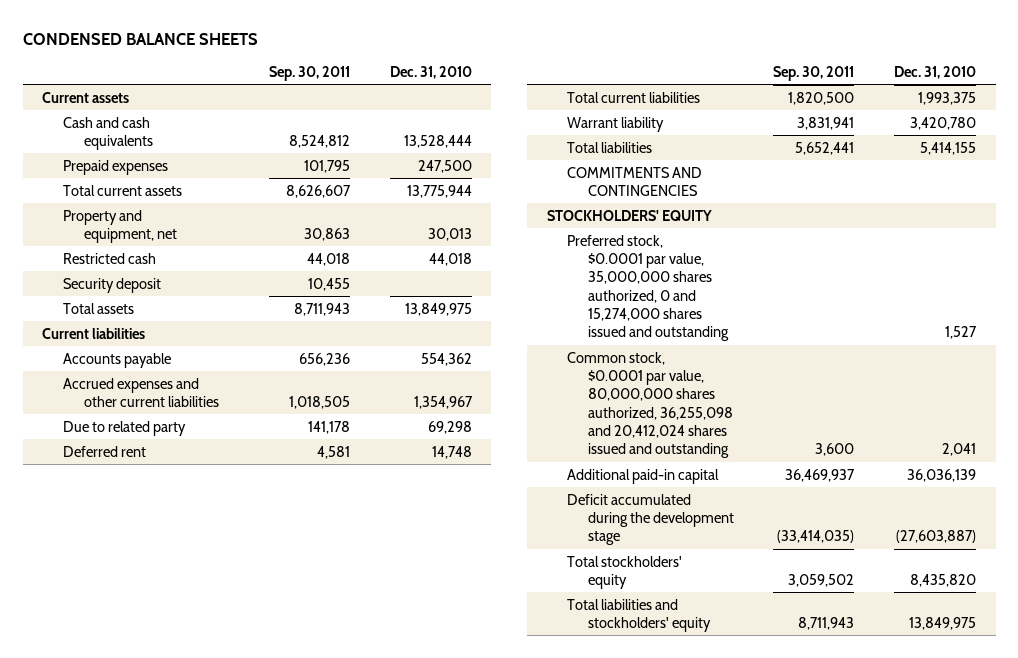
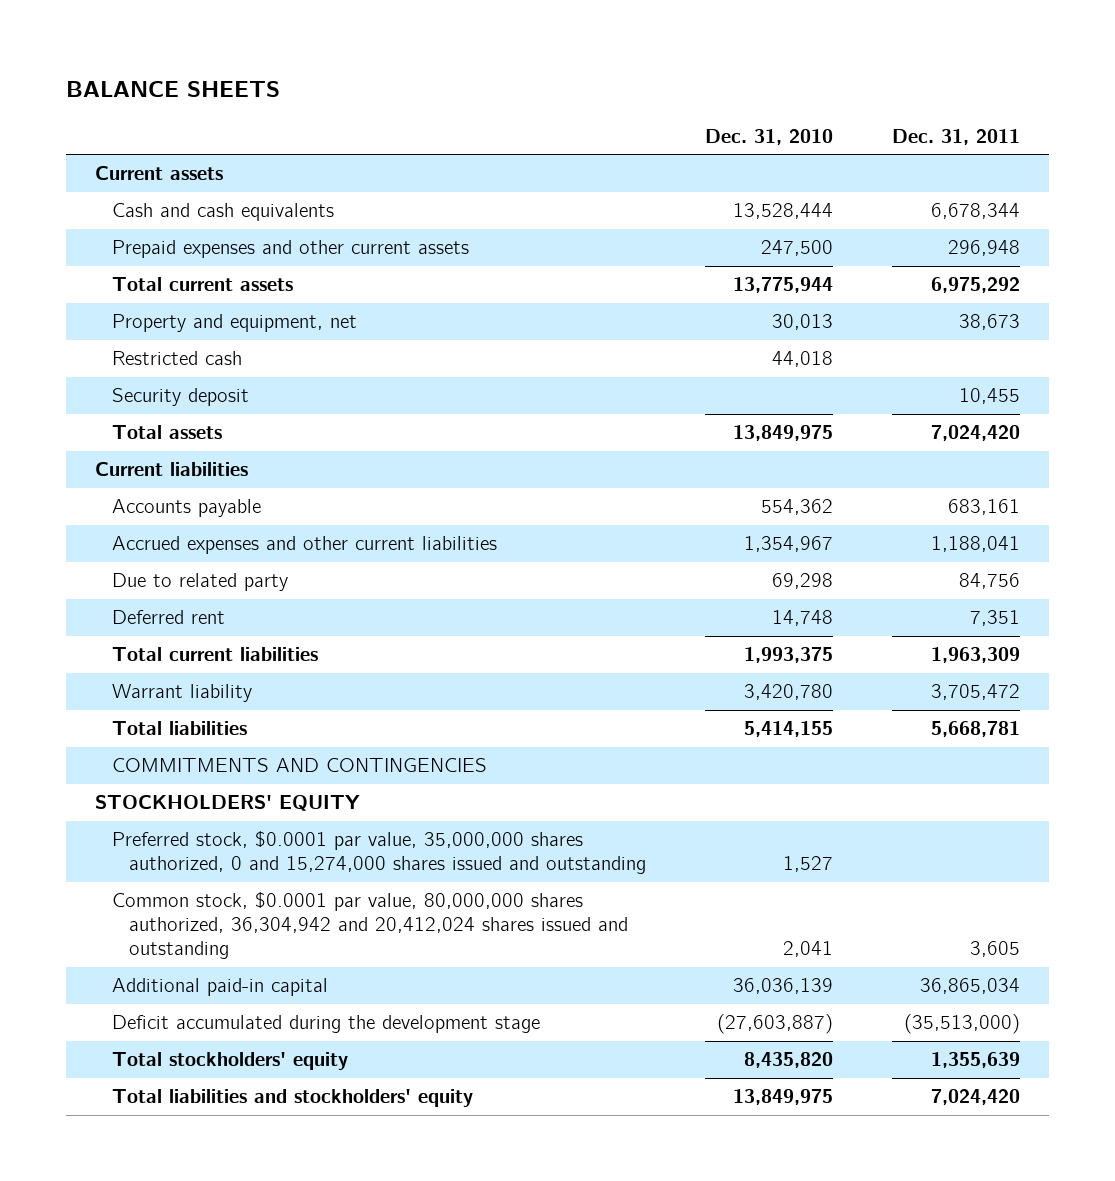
- CONDENSED BALANCE SHEETS
+ BALANCE SHEETS
- | Sep. 30, 2011 | Dec. 31, 2010
+ | Dec. 31, 2010 | Dec. 31, 2011
- Prepaid expenses | 101,795 | 247,500
+ Prepaid expenses and other current assets | 247,500 | 296,948
- Common stock, $0.0001 par value, 80,000,000 shares authorized, 36,255,098 and 20,412,024 shares issued and outstanding | 3,600 | 2,041
+ Common stock, $0.0001 par value, 80,000,000 shares authorized, 36,304,942 and 20,412,024 shares issued and outstanding | 2,041 | 3,605

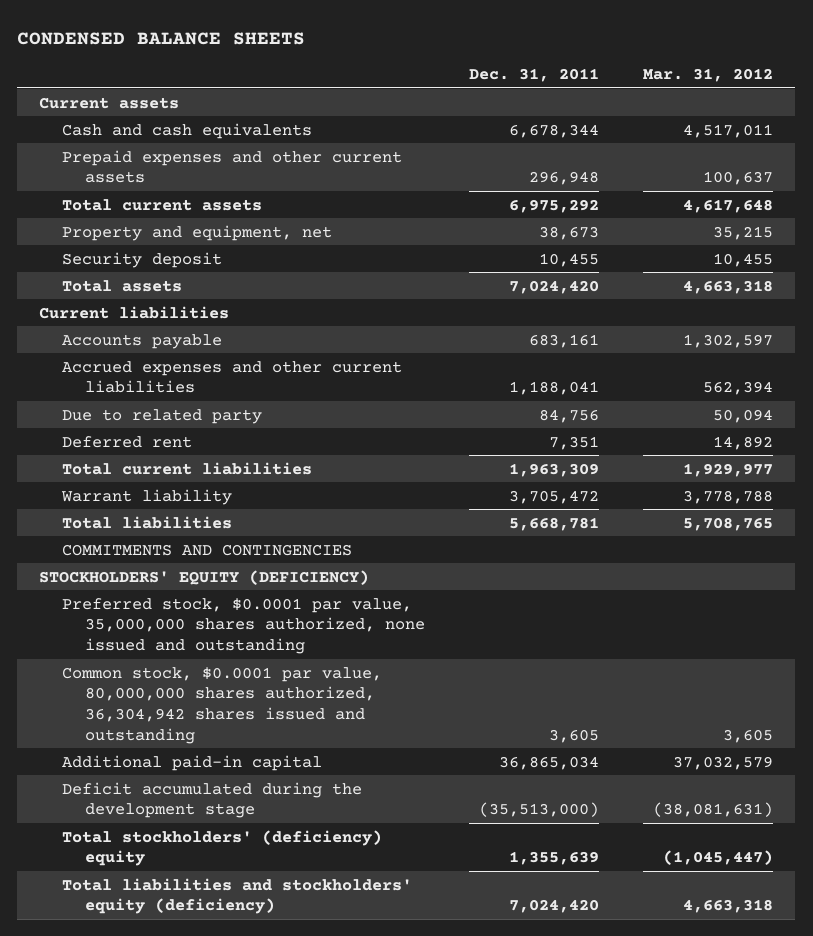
- BALANCE SHEETS
+ CONDENSED BALANCE SHEETS
- | Dec. 31, 2010 | Dec. 31, 2011
+ | Dec. 31, 2011 | Mar. 31, 2012
- Restricted cash | 44,018 |
- STOCKHOLDERS' EQUITY
- Preferred stock, $0.0001 par value, 35,000,000 shares authorized, 0 and 15,274,000 shares issued and outstanding | 1,527 |
- Common stock, $0.0001 par value, 80,000,000 shares authorized, 36,304,942 and 20,412,024 shares issued and outstanding | 2,041 | 3,605
+ STOCKHOLDERS' EQUITY (DEFICIENCY)
+ Preferred stock, $0.0001 par value, 35,000,000 shares authorized, none issued and outstanding
+ Common stock, $0.0001 par value, 80,000,000 shares authorized, 36,304,942 shares issued and outstanding | 3,605 | 3,605
- Total stockholders' equity | 8,435,820 | 1,355,639
- Total liabilities and stockholders' equity | 13,849,975 | 7,024,420
+ Total stockholders' (deficiency) equity | 1,355,639 | (1,045,447)
+ Total liabilities and stockholders' equity (deficiency) | 7,024,420 | 4,663,318

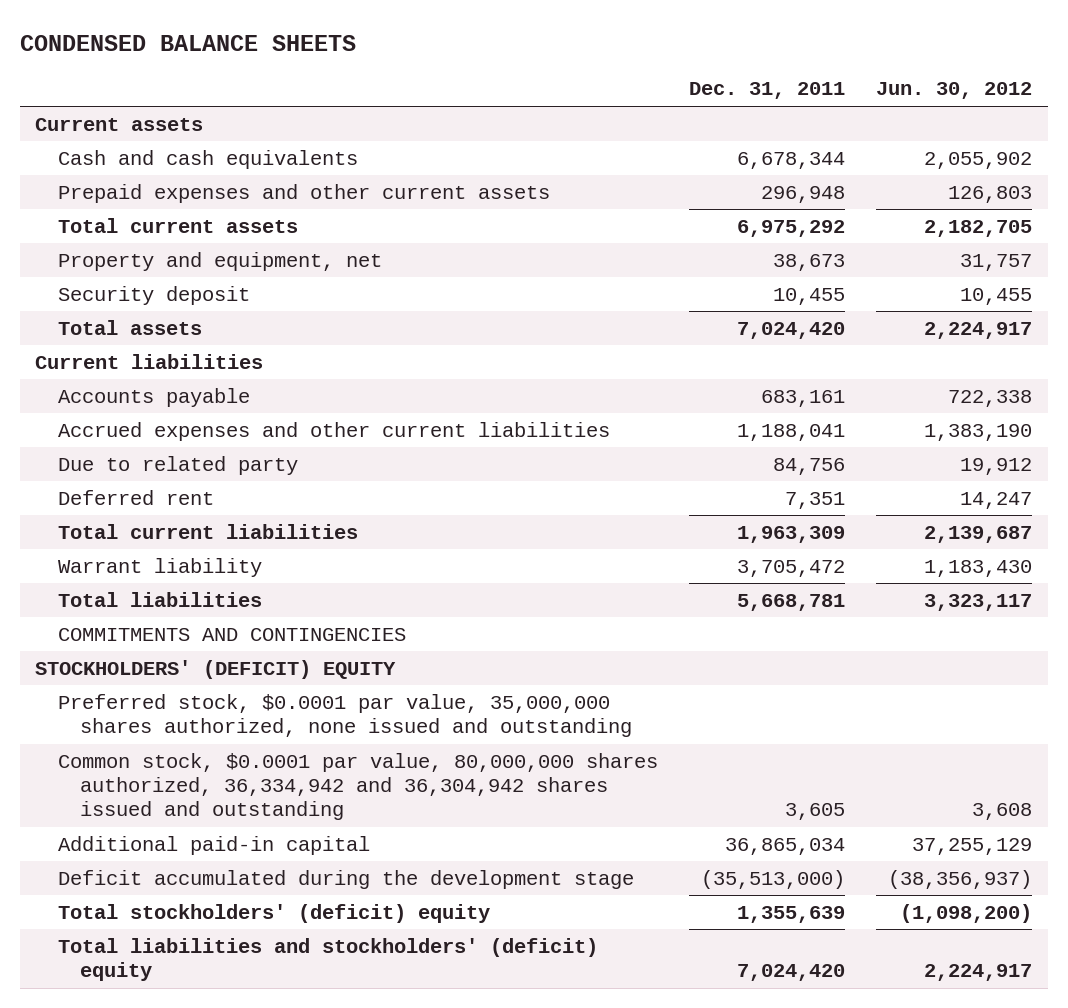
- | Dec. 31, 2011 | Mar. 31, 2012
+ | Dec. 31, 2011 | Jun. 30, 2012
- STOCKHOLDERS' EQUITY (DEFICIENCY)
+ STOCKHOLDERS' (DEFICIT) EQUITY
- Common stock, $0.0001 par value, 80,000,000 shares authorized, 36,304,942 shares issued and outstanding | 3,605 | 3,605
+ Common stock, $0.0001 par value, 80,000,000 shares authorized, 36,334,942 and 36,304,942 shares issued and outstanding | 3,605 | 3,608
- Total stockholders' (deficiency) equity | 1,355,639 | (1,045,447)
- Total liabilities and stockholders' equity (deficiency) | 7,024,420 | 4,663,318
+ Total stockholders' (deficit) equity | 1,355,639 | (1,098,200)
+ Total liabilities and stockholders' (deficit) equity | 7,024,420 | 2,224,917

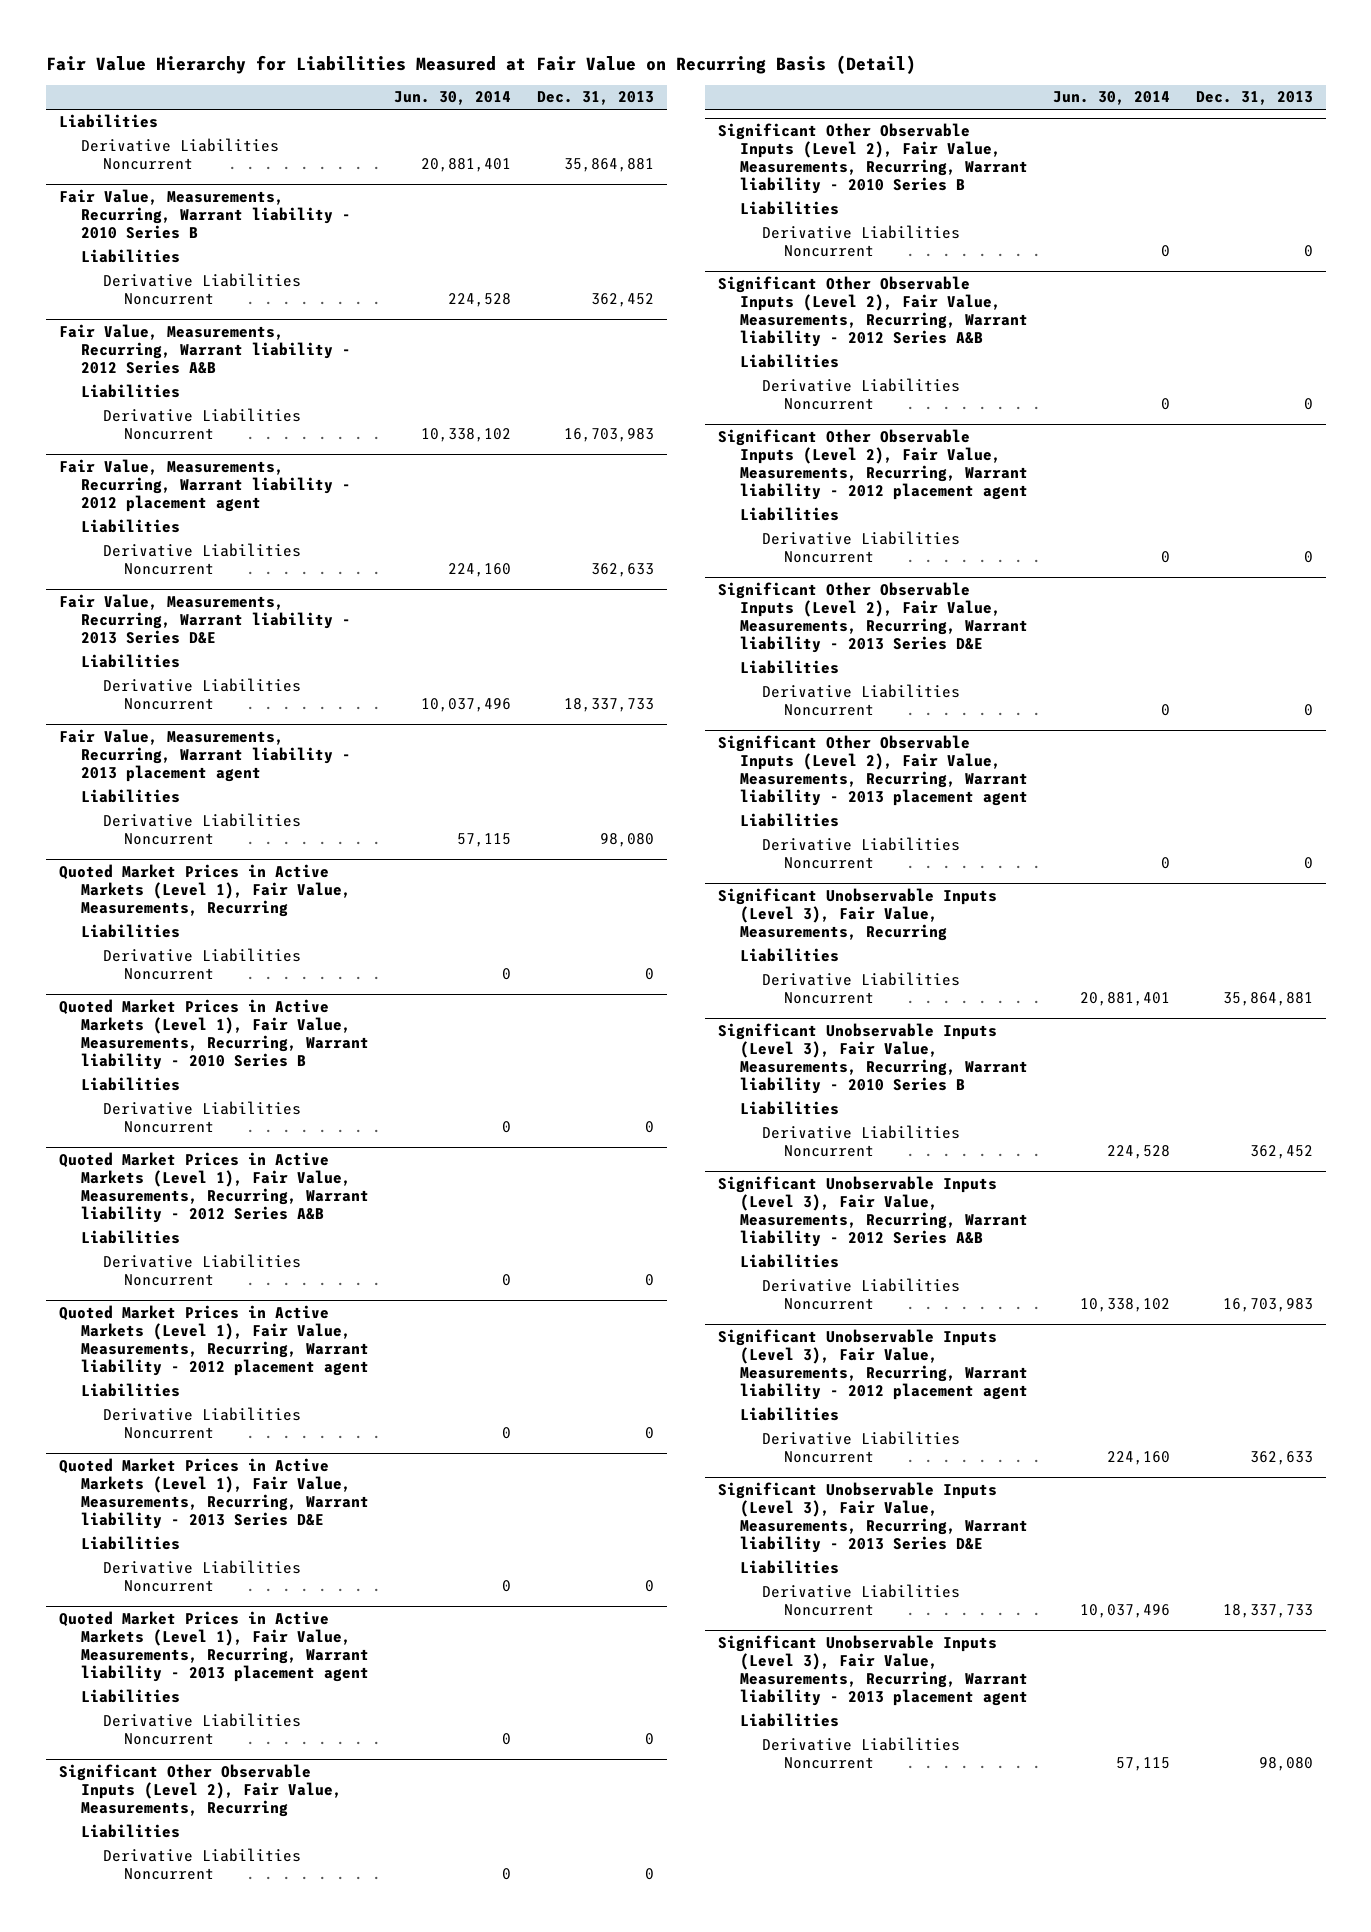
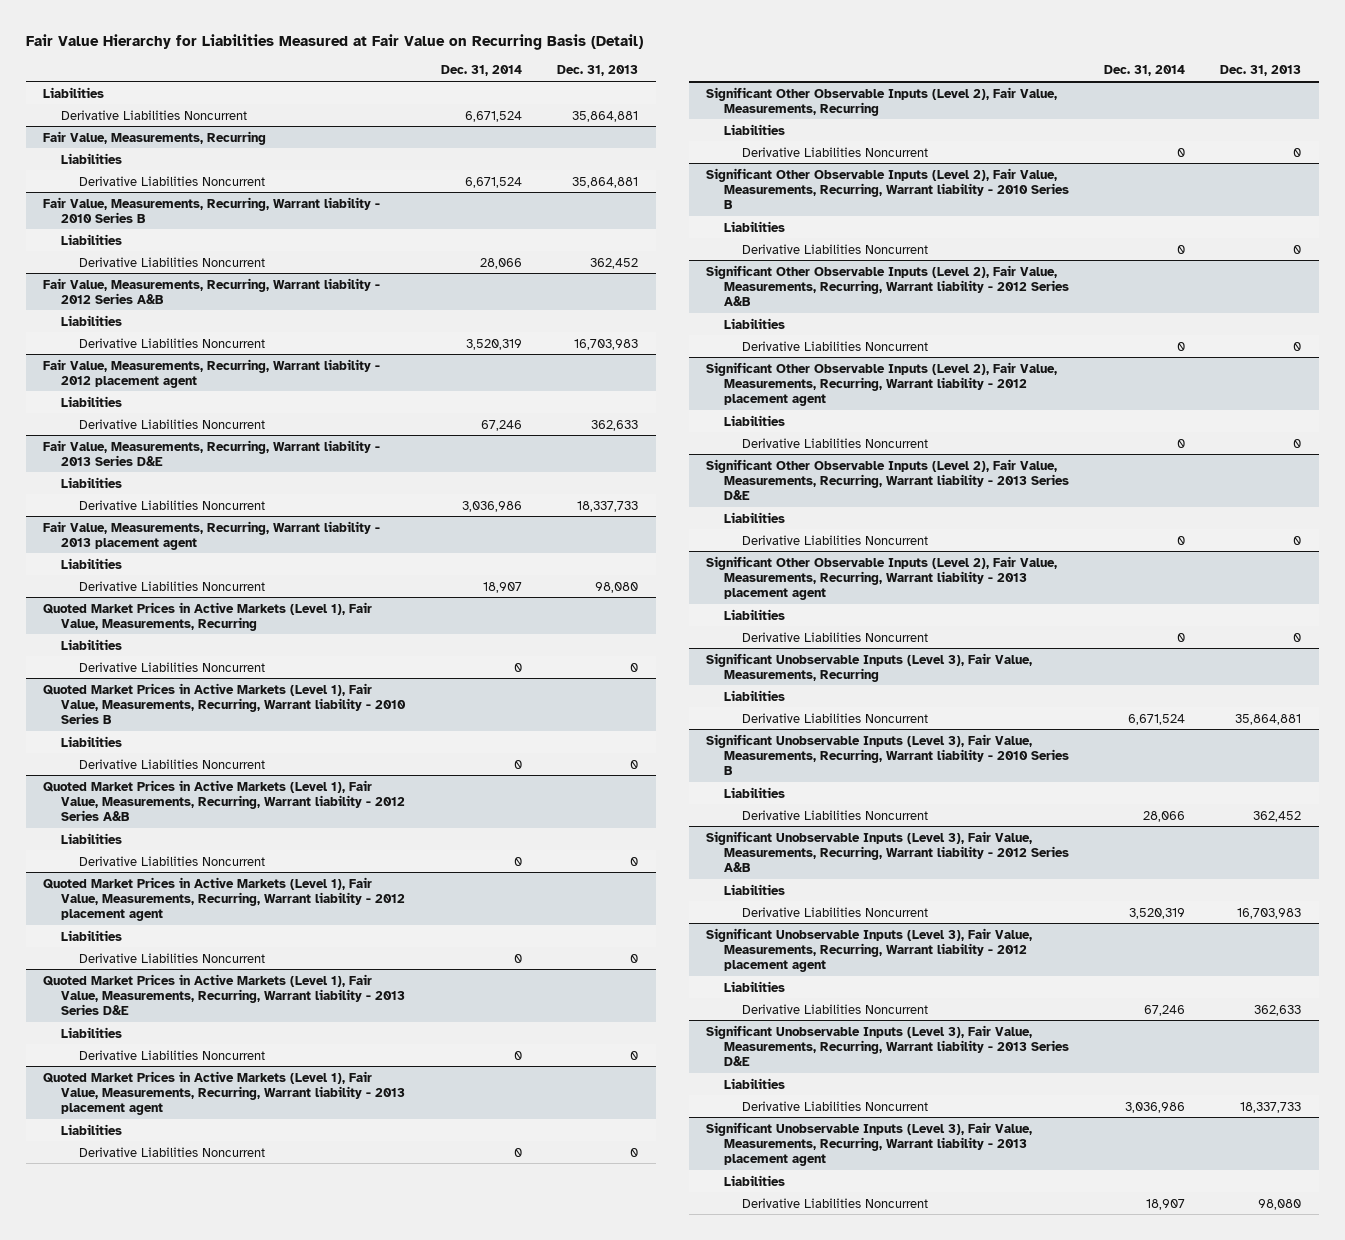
- | Jun. 30, 2014 | Dec. 31, 2013
+ | Dec. 31, 2014 | Dec. 31, 2013
+ Fair Value, Measurements, Recurring
+ Liabilities
+ Derivative Liabilities Noncurrent | 6,671,524 | 35,864,881

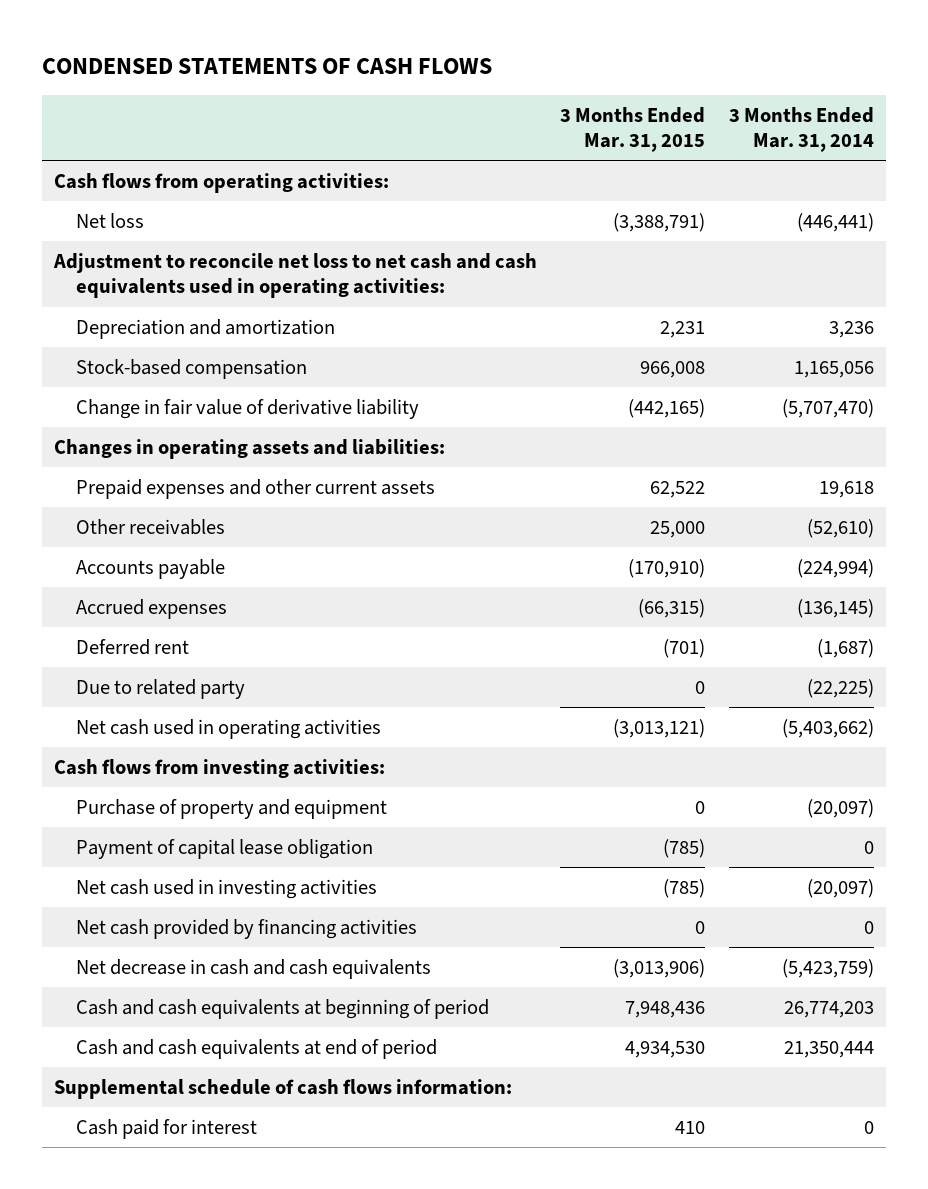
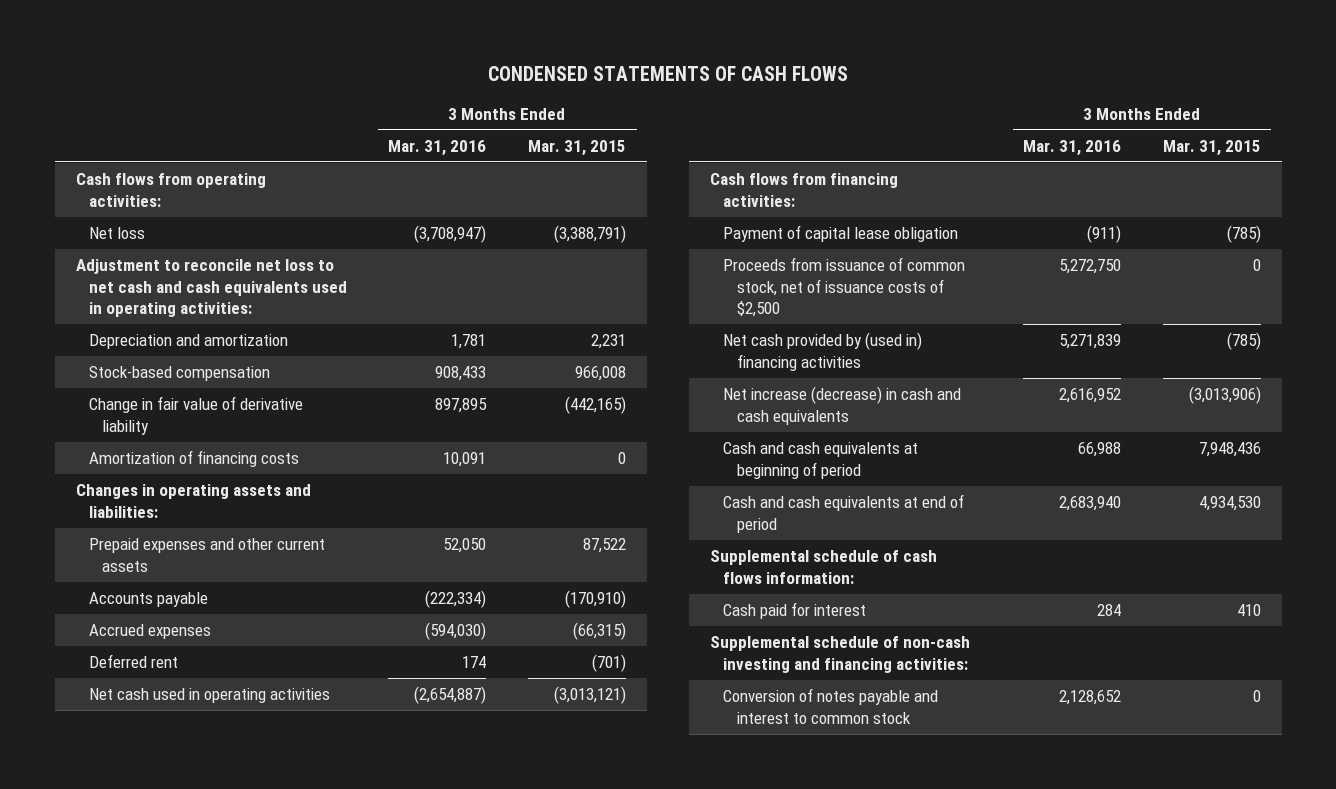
- | 3 Months Ended Mar. 31, 2015 | 3 Months Ended Mar. 31, 2014
+ | 3 Months Ended Mar. 31, 2016 | 3 Months Ended Mar. 31, 2015
+ Amortization of financing costs | 10,091 | 0
- Prepaid expenses and other current assets | 62,522 | 19,618
- Other receivables | 25,000 | (52,610)
+ Prepaid expenses and other current assets | 52,050 | 87,522
- Due to related party | 0 | (22,225)
- Cash flows from investing activities:
- Purchase of property and equipment | 0 | (20,097)
+ Cash flows from financing activities:
- Net cash used in investing activities | (785) | (20,097)
- Net cash provided by financing activities | 0 | 0
- Net decrease in cash and cash equivalents | (3,013,906) | (5,423,759)
+ Proceeds from issuance of common stock, net of issuance costs of $2,500 | 5,272,750 | 0
+ Net cash provided by (used in) financing activities | 5,271,839 | (785)
+ Net increase (decrease) in cash and cash equivalents | 2,616,952 | (3,013,906)
+ Supplemental schedule of non-cash investing and financing activities:
+ Conversion of notes payable and interest to common stock | 2,128,652 | 0

